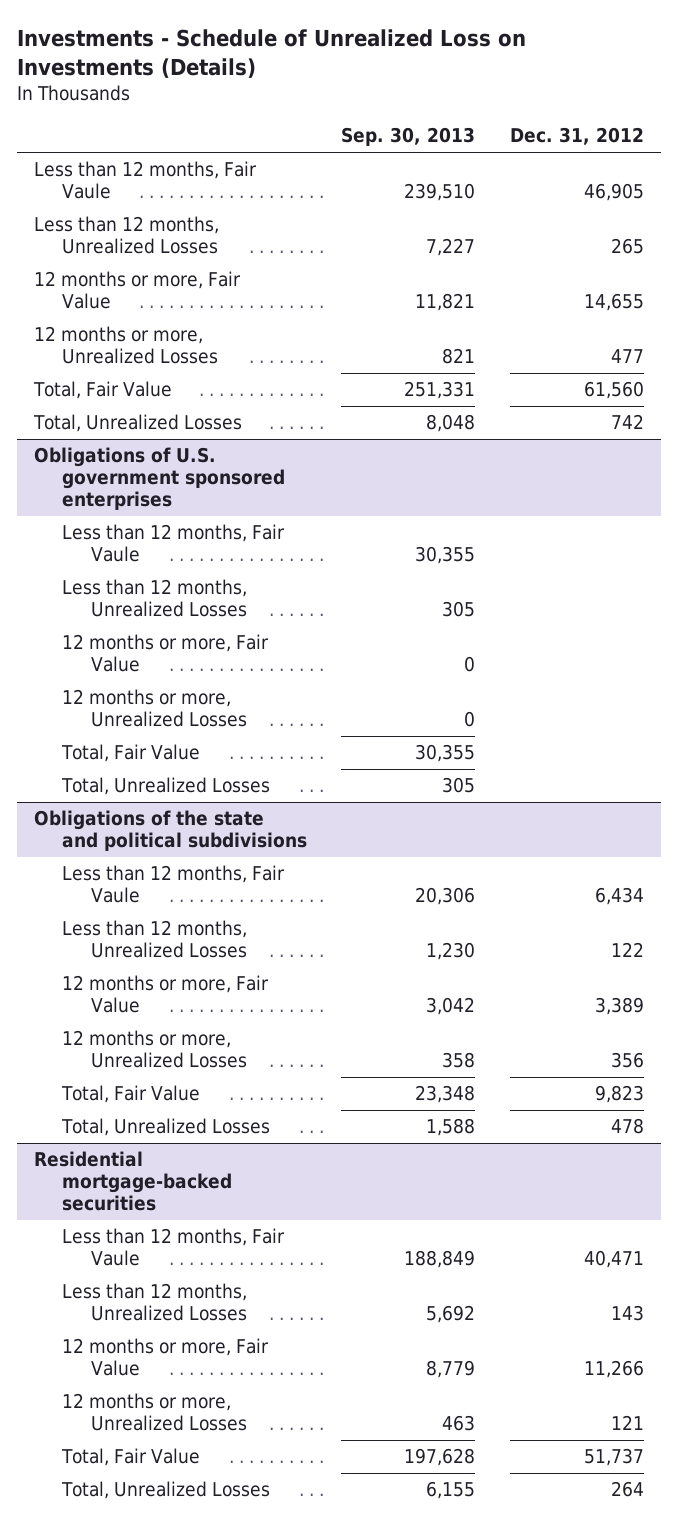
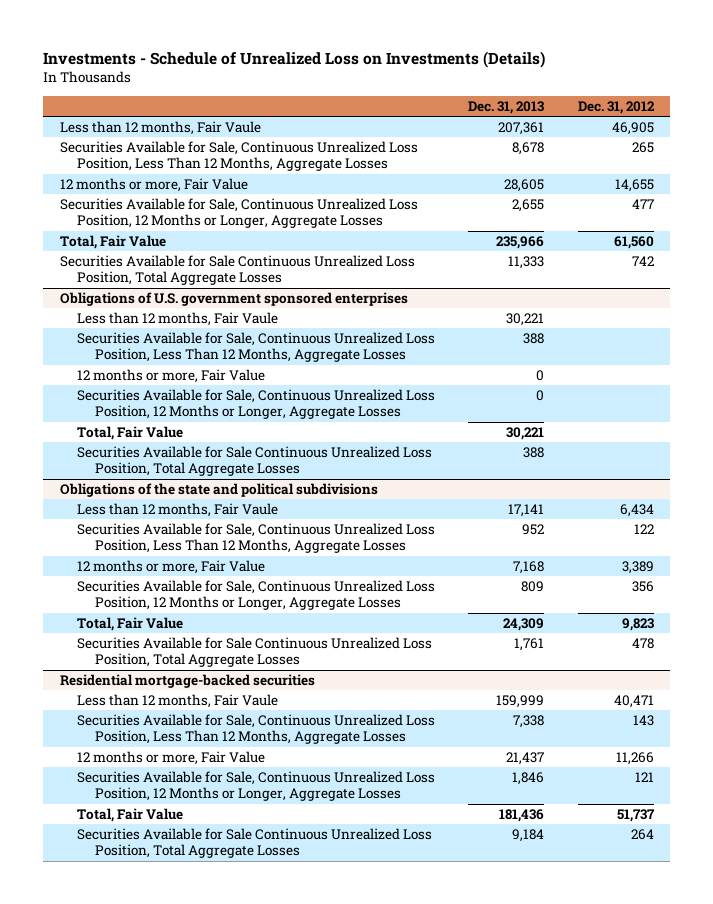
- | Sep. 30, 2013 | Dec. 31, 2012
+ | Dec. 31, 2013 | Dec. 31, 2012
- Less than 12 months, Unrealized Losses | 7,227 | 265
+ Securities Available for Sale, Continuous Unrealized Loss Position, Less Than 12 Months, Aggregate Losses | 8,678 | 265
- 12 months or more, Unrealized Losses | 821 | 477
+ Securities Available for Sale, Continuous Unrealized Loss Position, 12 Months or Longer, Aggregate Losses | 2,655 | 477
- Total, Unrealized Losses | 8,048 | 742
+ Securities Available for Sale Continuous Unrealized Loss Position, Total Aggregate Losses | 11,333 | 742
@ Obligations of U.S. government sponsored enterprises
- Less than 12 months, Unrealized Losses | 305 |
+ Securities Available for Sale, Continuous Unrealized Loss Position, Less Than 12 Months, Aggregate Losses | 388 |
- 12 months or more, Unrealized Losses | 0 |
+ Securities Available for Sale, Continuous Unrealized Loss Position, 12 Months or Longer, Aggregate Losses | 0 |
- Total, Unrealized Losses | 305 |
+ Securities Available for Sale Continuous Unrealized Loss Position, Total Aggregate Losses | 388 |
@ Obligations of the state and political subdivisions
- Less than 12 months, Unrealized Losses | 1,230 | 122
+ Securities Available for Sale, Continuous Unrealized Loss Position, Less Than 12 Months, Aggregate Losses | 952 | 122
- 12 months or more, Unrealized Losses | 358 | 356
+ Securities Available for Sale, Continuous Unrealized Loss Position, 12 Months or Longer, Aggregate Losses | 809 | 356
- Total, Unrealized Losses | 1,588 | 478
+ Securities Available for Sale Continuous Unrealized Loss Position, Total Aggregate Losses | 1,761 | 478
@ Residential mortgage-backed securities
- Less than 12 months, Unrealized Losses | 5,692 | 143
+ Securities Available for Sale, Continuous Unrealized Loss Position, Less Than 12 Months, Aggregate Losses | 7,338 | 143
- 12 months or more, Unrealized Losses | 463 | 121
+ Securities Available for Sale, Continuous Unrealized Loss Position, 12 Months or Longer, Aggregate Losses | 1,846 | 121
- Total, Unrealized Losses | 6,155 | 264
+ Securities Available for Sale Continuous Unrealized Loss Position, Total Aggregate Losses | 9,184 | 264

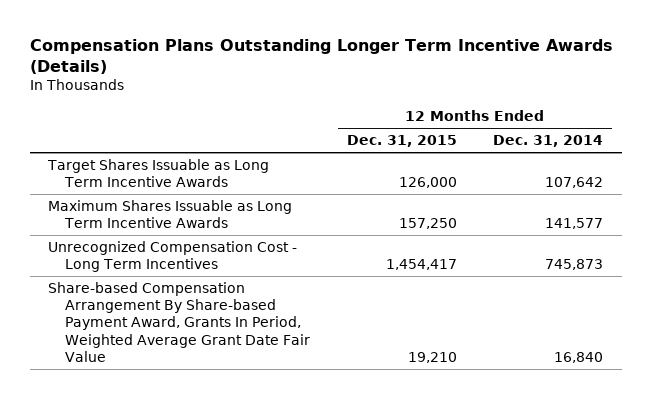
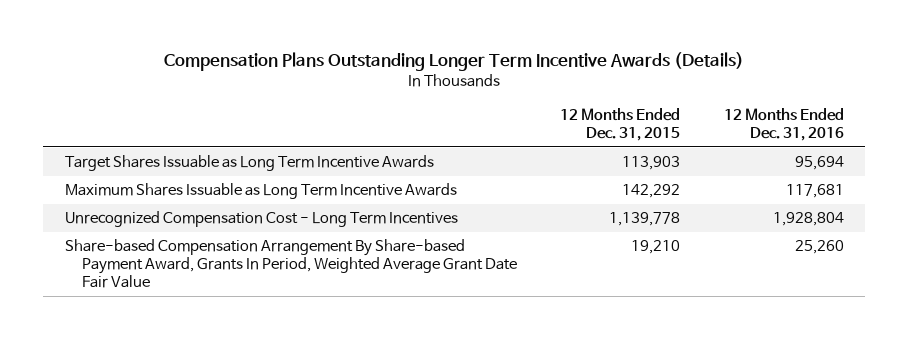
- | 12 Months Ended Dec. 31, 2015 | 12 Months Ended Dec. 31, 2014
+ | 12 Months Ended Dec. 31, 2015 | 12 Months Ended Dec. 31, 2016
- Target Shares Issuable as Long Term Incentive Awards | 126,000 | 107,642
- Maximum Shares Issuable as Long Term Incentive Awards | 157,250 | 141,577
- Unrecognized Compensation Cost - Long Term Incentives | 1,454,417 | 745,873
+ Target Shares Issuable as Long Term Incentive Awards | 113,903 | 95,694
+ Maximum Shares Issuable as Long Term Incentive Awards | 142,292 | 117,681
+ Unrecognized Compensation Cost - Long Term Incentives | 1,139,778 | 1,928,804

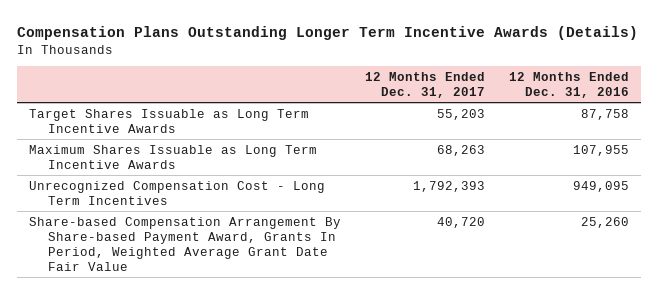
- | 12 Months Ended Dec. 31, 2015 | 12 Months Ended Dec. 31, 2016
+ | 12 Months Ended Dec. 31, 2017 | 12 Months Ended Dec. 31, 2016
- Target Shares Issuable as Long Term Incentive Awards | 113,903 | 95,694
- Maximum Shares Issuable as Long Term Incentive Awards | 142,292 | 117,681
- Unrecognized Compensation Cost - Long Term Incentives | 1,139,778 | 1,928,804
+ Target Shares Issuable as Long Term Incentive Awards | 55,203 | 87,758
+ Maximum Shares Issuable as Long Term Incentive Awards | 68,263 | 107,955
+ Unrecognized Compensation Cost - Long Term Incentives | 1,792,393 | 949,095

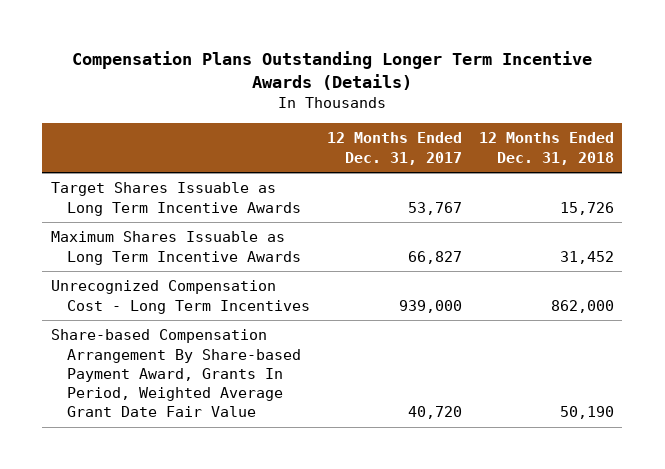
- | 12 Months Ended Dec. 31, 2017 | 12 Months Ended Dec. 31, 2016
+ | 12 Months Ended Dec. 31, 2017 | 12 Months Ended Dec. 31, 2018
- Target Shares Issuable as Long Term Incentive Awards | 55,203 | 87,758
- Maximum Shares Issuable as Long Term Incentive Awards | 68,263 | 107,955
- Unrecognized Compensation Cost - Long Term Incentives | 1,792,393 | 949,095
+ Target Shares Issuable as Long Term Incentive Awards | 53,767 | 15,726
+ Maximum Shares Issuable as Long Term Incentive Awards | 66,827 | 31,452
+ Unrecognized Compensation Cost - Long Term Incentives | 939,000 | 862,000

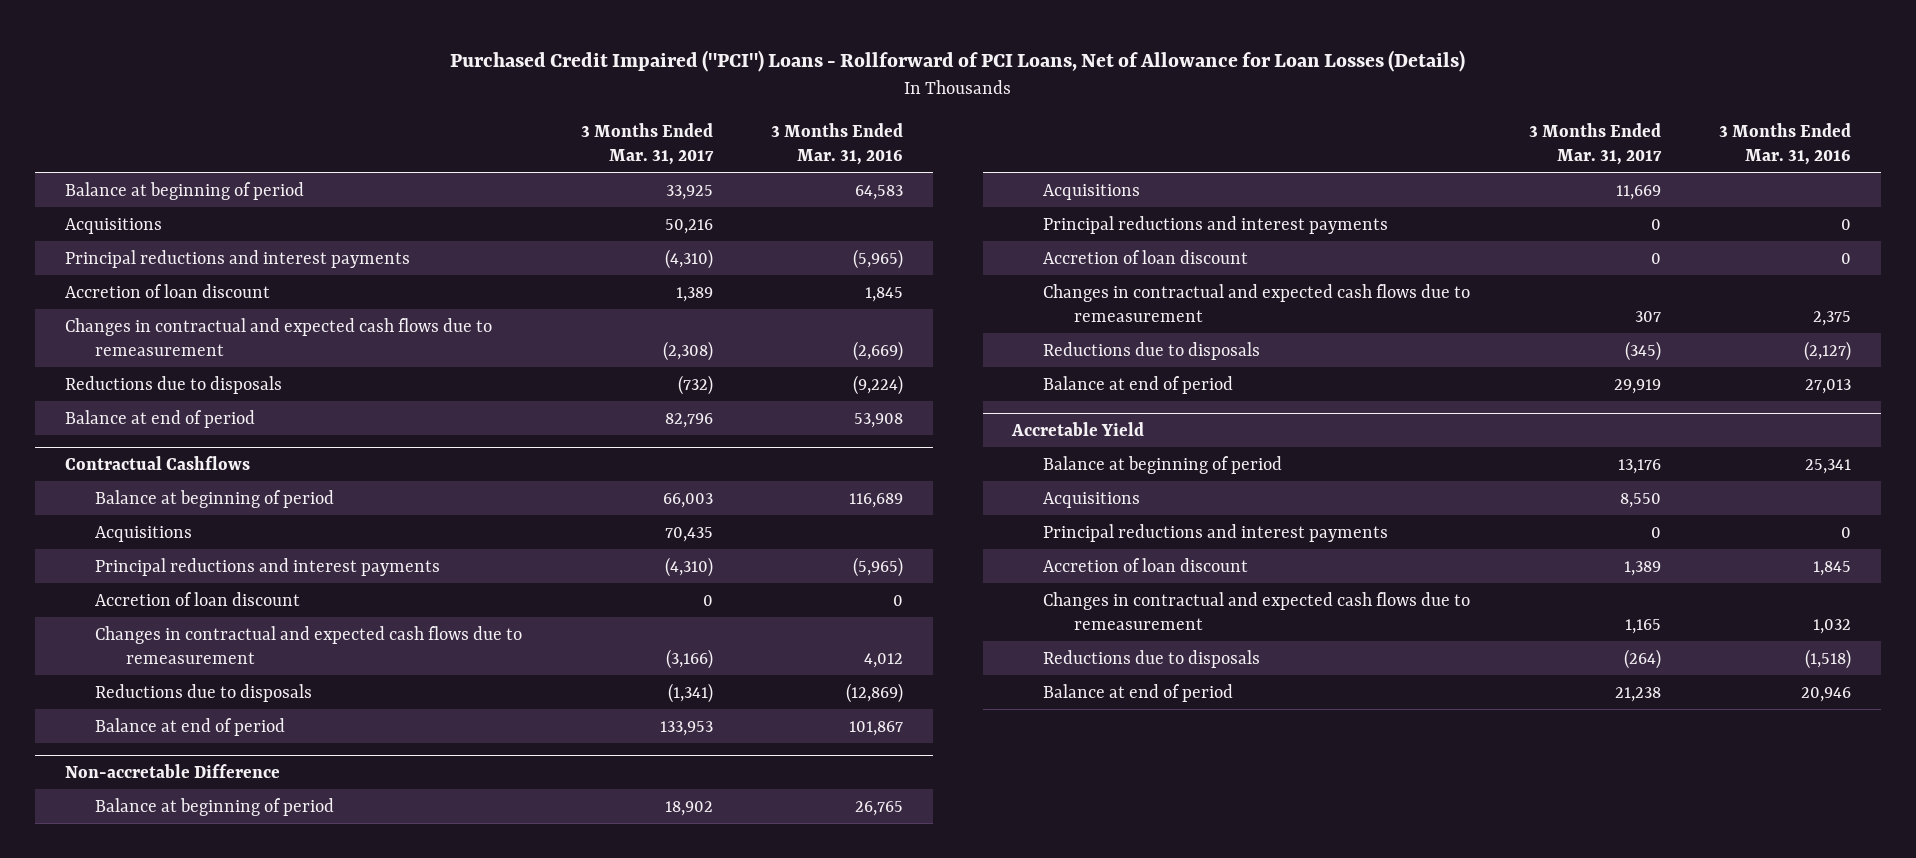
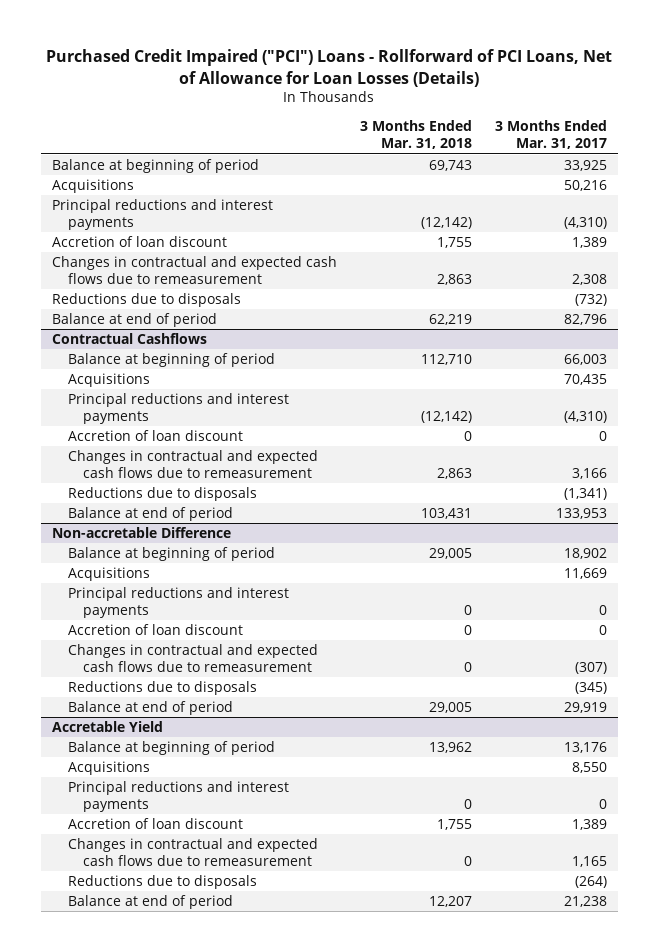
- | 3 Months Ended Mar. 31, 2017 | 3 Months Ended Mar. 31, 2016
+ | 3 Months Ended Mar. 31, 2018 | 3 Months Ended Mar. 31, 2017
- Changes in contractual and expected cash flows due to remeasurement | (2,308) | (2,669)
+ Changes in contractual and expected cash flows due to remeasurement | 2,863 | 2,308
@ Contractual Cashflows
- Changes in contractual and expected cash flows due to remeasurement | (3,166) | 4,012
+ Changes in contractual and expected cash flows due to remeasurement | 2,863 | 3,166
@ Non-accretable Difference
- Changes in contractual and expected cash flows due to remeasurement | 307 | 2,375
+ Changes in contractual and expected cash flows due to remeasurement | 0 | (307)

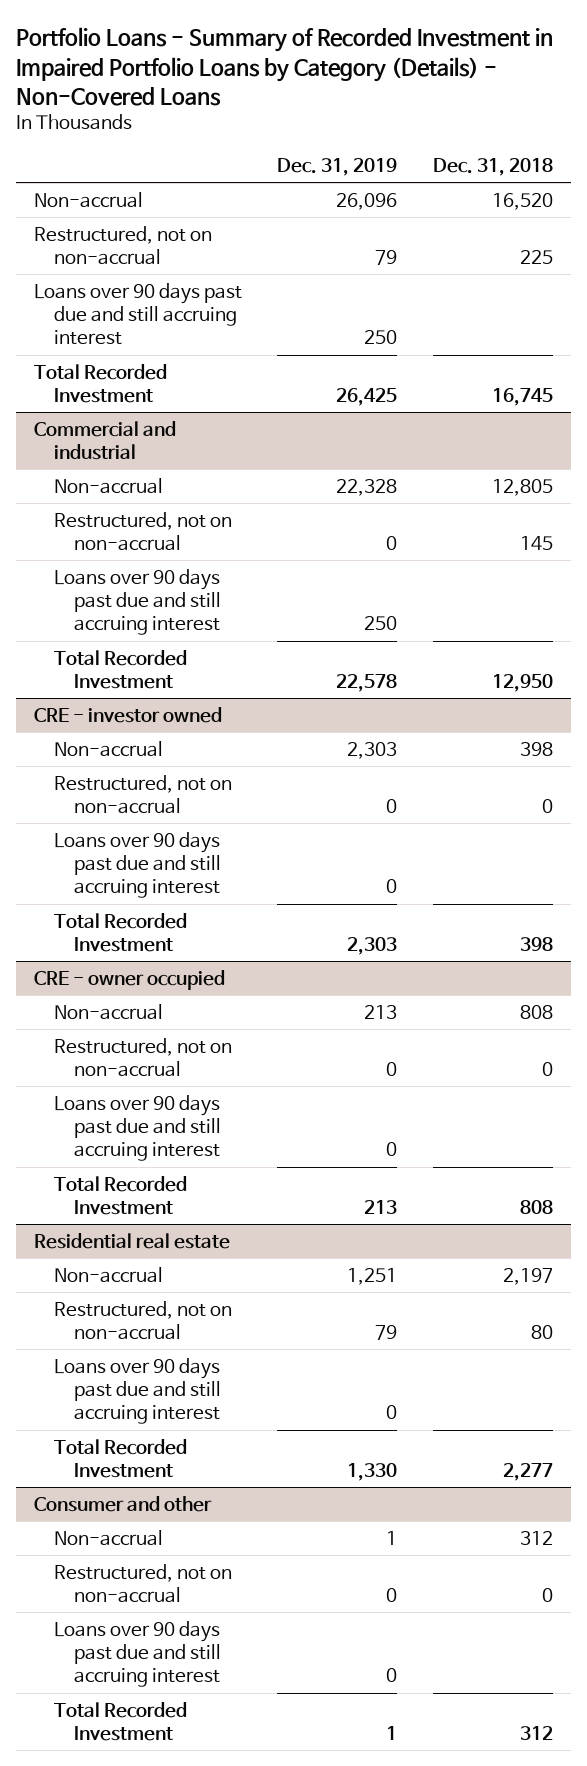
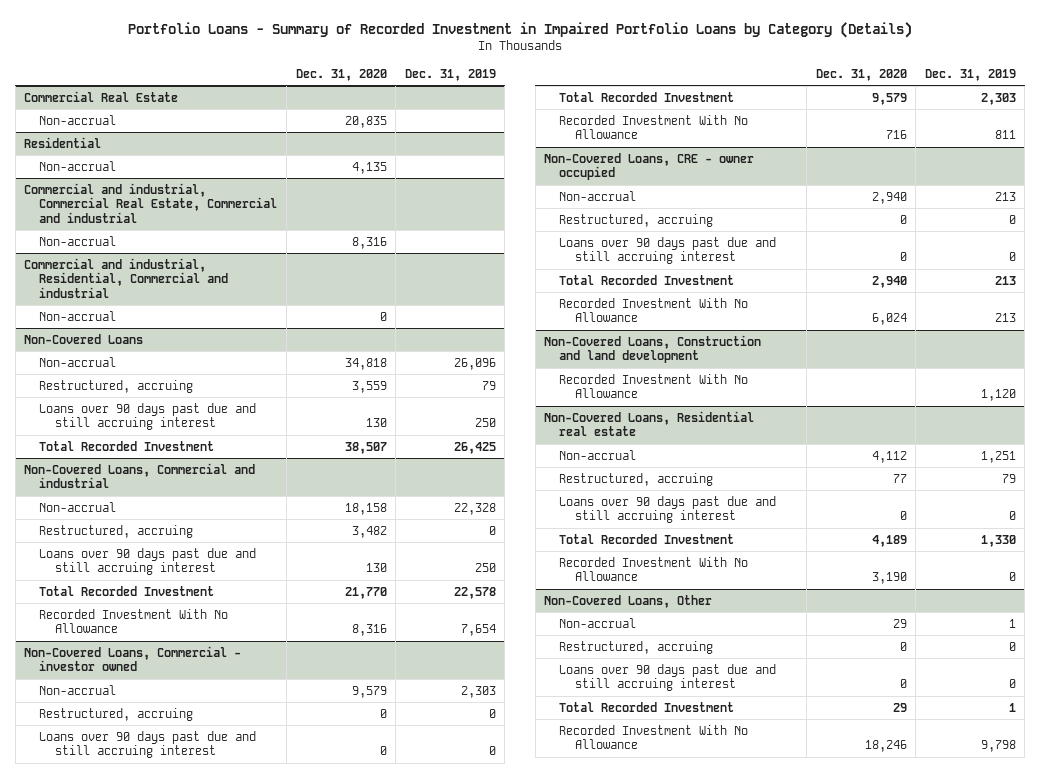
- Portfolio Loans - Summary of Recorded Investment in Impaired Portfolio Loans by Category (Details) - Non-Covered Loans
+ Portfolio Loans - Summary of Recorded Investment in Impaired Portfolio Loans by Category (Details)
- | Dec. 31, 2019 | Dec. 31, 2018
+ | Dec. 31, 2020 | Dec. 31, 2019
+ Commercial Real Estate
+ Non-accrual | 20,835 |
+ Residential
+ Non-accrual | 4,135 |
+ Commercial and industrial, Commercial Real Estate, Commercial and industrial
+ Non-accrual | 8,316 |
+ Commercial and industrial, Residential, Commercial and industrial
+ Non-accrual | 0 |
+ Non-Covered Loans
- Restructured, not on non-accrual | 79 | 225
+ Restructured, accruing | 3,559 | 79
- Commercial and industrial
+ Non-Covered Loans, Commercial and industrial
- Restructured, not on non-accrual | 0 | 145
+ Restructured, accruing | 3,482 | 0
- CRE - investor owned
+ Recorded Investment With No Allowance | 8,316 | 7,654
+ Non-Covered Loans, Commercial - investor owned
- Restructured, not on non-accrual | 0 | 0
+ Restructured, accruing | 0 | 0
- CRE - owner occupied
+ Recorded Investment With No Allowance | 716 | 811
+ Non-Covered Loans, CRE - owner occupied
- Restructured, not on non-accrual | 0 | 0
+ Restructured, accruing | 0 | 0
- Residential real estate
+ Recorded Investment With No Allowance | 6,024 | 213
+ Non-Covered Loans, Construction and land development
+ Recorded Investment With No Allowance | | 1,120
+ Non-Covered Loans, Residential real estate
- Restructured, not on non-accrual | 79 | 80
+ Restructured, accruing | 77 | 79
- Consumer and other
+ Recorded Investment With No Allowance | 3,190 | 0
+ Non-Covered Loans, Other
- Restructured, not on non-accrual | 0 | 0
+ Restructured, accruing | 0 | 0
+ Recorded Investment With No Allowance | 18,246 | 9,798

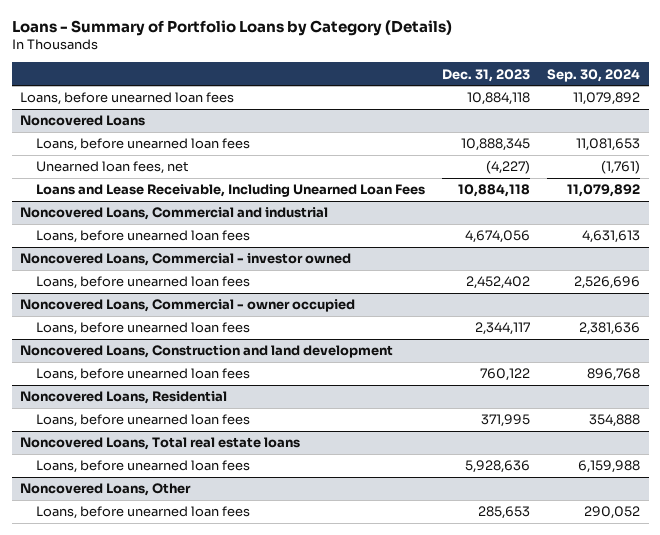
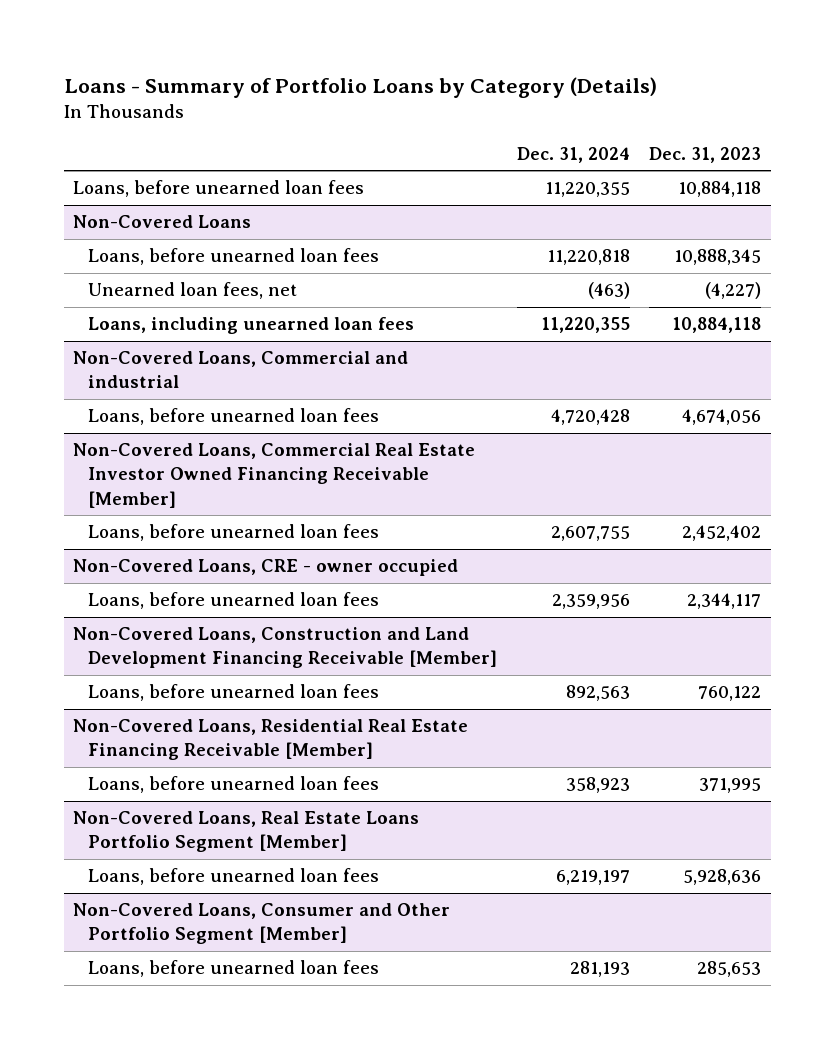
- | Dec. 31, 2023 | Sep. 30, 2024
+ | Dec. 31, 2024 | Dec. 31, 2023
- Noncovered Loans
+ Non-Covered Loans
- Loans and Lease Receivable, Including Unearned Loan Fees | 10,884,118 | 11,079,892
- Noncovered Loans, Commercial and industrial
+ Loans, including unearned loan fees | 11,220,355 | 10,884,118
+ Non-Covered Loans, Commercial and industrial
- Noncovered Loans, Commercial - investor owned
+ Non-Covered Loans, Commercial Real Estate Investor Owned Financing Receivable [Member]
- Noncovered Loans, Commercial - owner occupied
+ Non-Covered Loans, CRE - owner occupied
- Noncovered Loans, Construction and land development
+ Non-Covered Loans, Construction and Land Development Financing Receivable [Member]
- Noncovered Loans, Residential
+ Non-Covered Loans, Residential Real Estate Financing Receivable [Member]
- Noncovered Loans, Total real estate loans
+ Non-Covered Loans, Real Estate Loans Portfolio Segment [Member]
- Noncovered Loans, Other
+ Non-Covered Loans, Consumer and Other Portfolio Segment [Member]

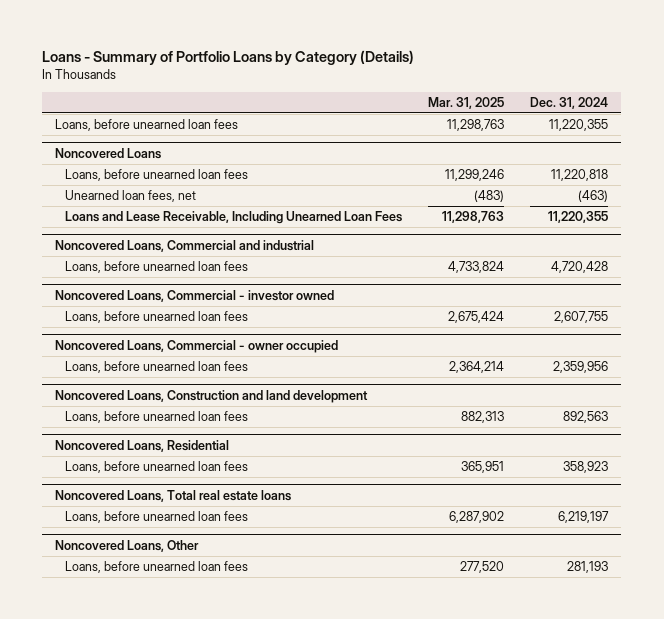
- | Dec. 31, 2024 | Dec. 31, 2023
+ | Mar. 31, 2025 | Dec. 31, 2024
- Non-Covered Loans
+ Noncovered Loans
- Loans, including unearned loan fees | 11,220,355 | 10,884,118
- Non-Covered Loans, Commercial and industrial
+ Loans and Lease Receivable, Including Unearned Loan Fees | 11,298,763 | 11,220,355
+ Noncovered Loans, Commercial and industrial
- Non-Covered Loans, Commercial Real Estate Investor Owned Financing Receivable [Member]
+ Noncovered Loans, Commercial - investor owned
- Non-Covered Loans, CRE - owner occupied
+ Noncovered Loans, Commercial - owner occupied
- Non-Covered Loans, Construction and Land Development Financing Receivable [Member]
+ Noncovered Loans, Construction and land development
- Non-Covered Loans, Residential Real Estate Financing Receivable [Member]
+ Noncovered Loans, Residential
- Non-Covered Loans, Real Estate Loans Portfolio Segment [Member]
+ Noncovered Loans, Total real estate loans
- Non-Covered Loans, Consumer and Other Portfolio Segment [Member]
+ Noncovered Loans, Other

